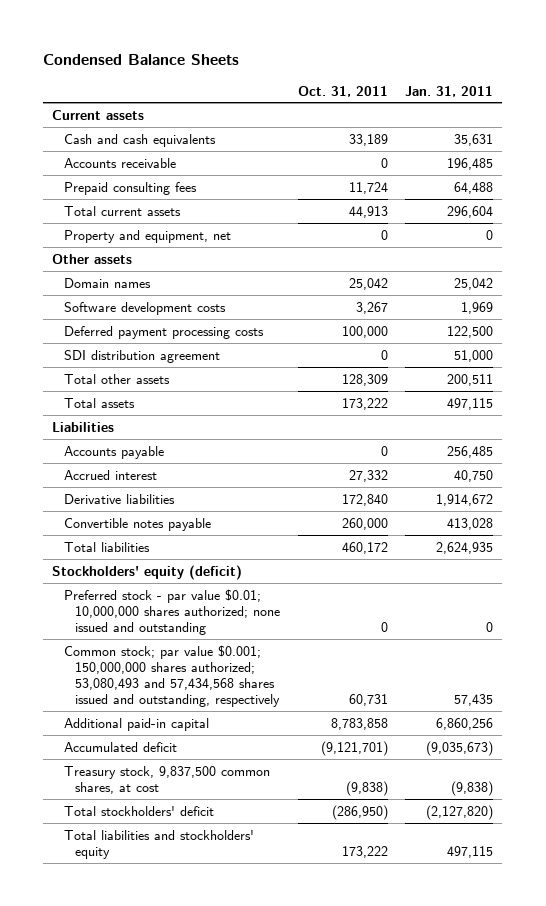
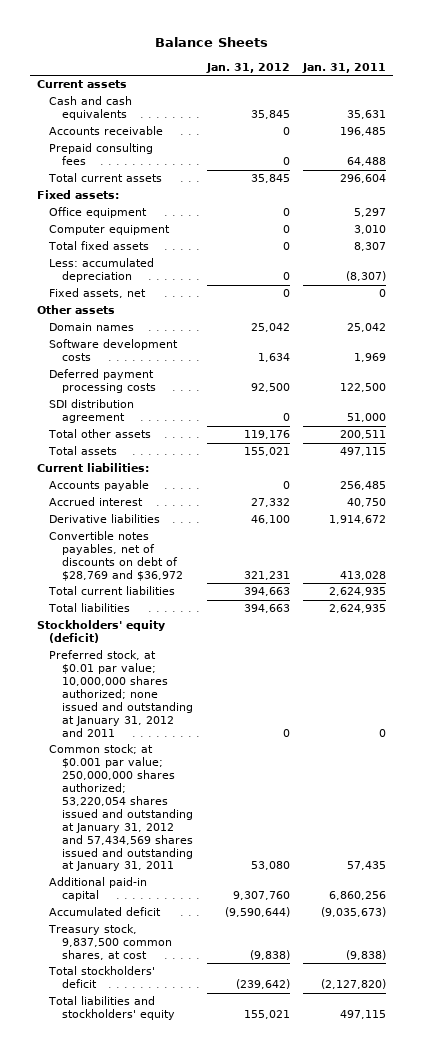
- Condensed Balance Sheets
+ Balance Sheets
- | Oct. 31, 2011 | Jan. 31, 2011
+ | Jan. 31, 2012 | Jan. 31, 2011
- Property and equipment, net | 0 | 0
+ Fixed assets:
+ Office equipment | 0 | 5,297
+ Computer equipment | 0 | 3,010
+ Total fixed assets | 0 | 8,307
+ Less: accumulated depreciation | 0 | (8,307)
+ Fixed assets, net | 0 | 0
- Liabilities
+ Current liabilities:
- Convertible notes payable | 260,000 | 413,028
+ Convertible notes payables, net of discounts on debt of $28,769 and $36,972 | 321,231 | 413,028
+ Total current liabilities | 394,663 | 2,624,935
- Preferred stock - par value $0.01; 10,000,000 shares authorized; none issued and outstanding | 0 | 0
- Common stock; par value $0.001; 150,000,000 shares authorized; 53,080,493 and 57,434,568 shares issued and outstanding, respectively | 60,731 | 57,435
+ Preferred stock, at $0.01 par value; 10,000,000 shares authorized; none issued and outstanding at January 31, 2012 and 2011 | 0 | 0
+ Common stock; at $0.001 par value; 250,000,000 shares authorized; 53,220,054 shares issued and outstanding at January 31, 2012 and 57,434,569 shares issued and outstanding at January 31, 2011 | 53,080 | 57,435

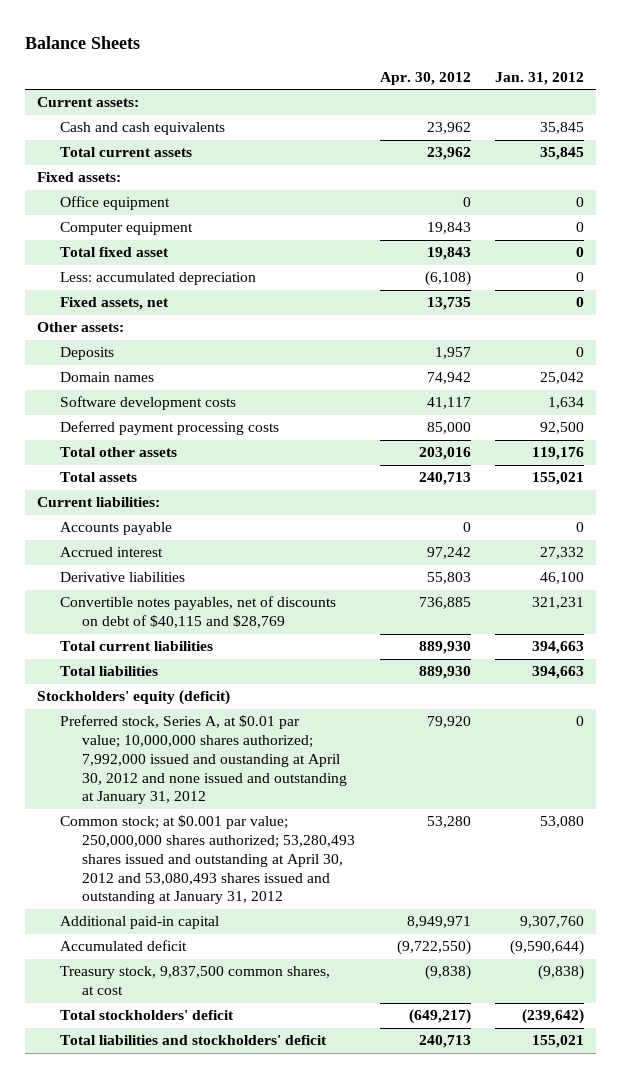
- | Jan. 31, 2012 | Jan. 31, 2011
+ | Apr. 30, 2012 | Jan. 31, 2012
- Current assets
+ Current assets:
- Accounts receivable | 0 | 196,485
- Prepaid consulting fees | 0 | 64,488
- Total fixed assets | 0 | 8,307
+ Total fixed asset | 19,843 | 0
- Other assets
+ Other assets:
+ Deposits | 1,957 | 0
- SDI distribution agreement | 0 | 51,000
- Convertible notes payables, net of discounts on debt of $28,769 and $36,972 | 321,231 | 413,028
+ Convertible notes payables, net of discounts on debt of $40,115 and $28,769 | 736,885 | 321,231
- Preferred stock, at $0.01 par value; 10,000,000 shares authorized; none issued and outstanding at January 31, 2012 and 2011 | 0 | 0
- Common stock; at $0.001 par value; 250,000,000 shares authorized; 53,220,054 shares issued and outstanding at January 31, 2012 and 57,434,569 shares issued and outstanding at January 31, 2011 | 53,080 | 57,435
+ Preferred stock, Series A, at $0.01 par value; 10,000,000 shares authorized; 7,992,000 issued and oustanding at April 30, 2012 and none issued and outstanding at January 31, 2012 | 79,920 | 0
+ Common stock; at $0.001 par value; 250,000,000 shares authorized; 53,280,493 shares issued and outstanding at April 30, 2012 and 53,080,493 shares issued and outstanding at January 31, 2012 | 53,280 | 53,080
- Total liabilities and stockholders' equity | 155,021 | 497,115
+ Total liabilities and stockholders' deficit | 240,713 | 155,021

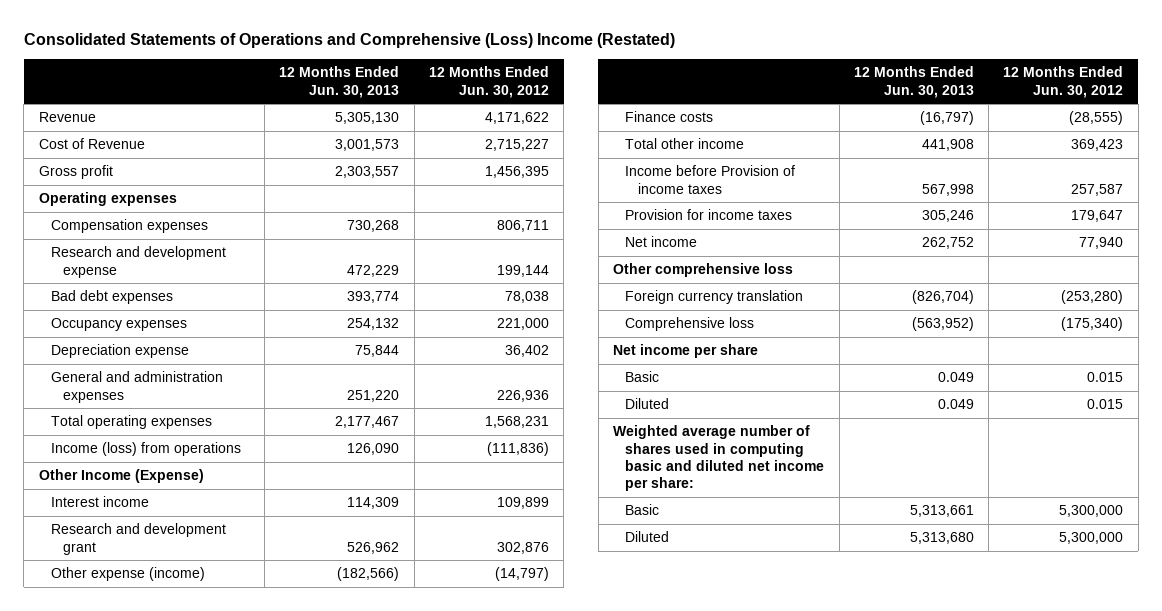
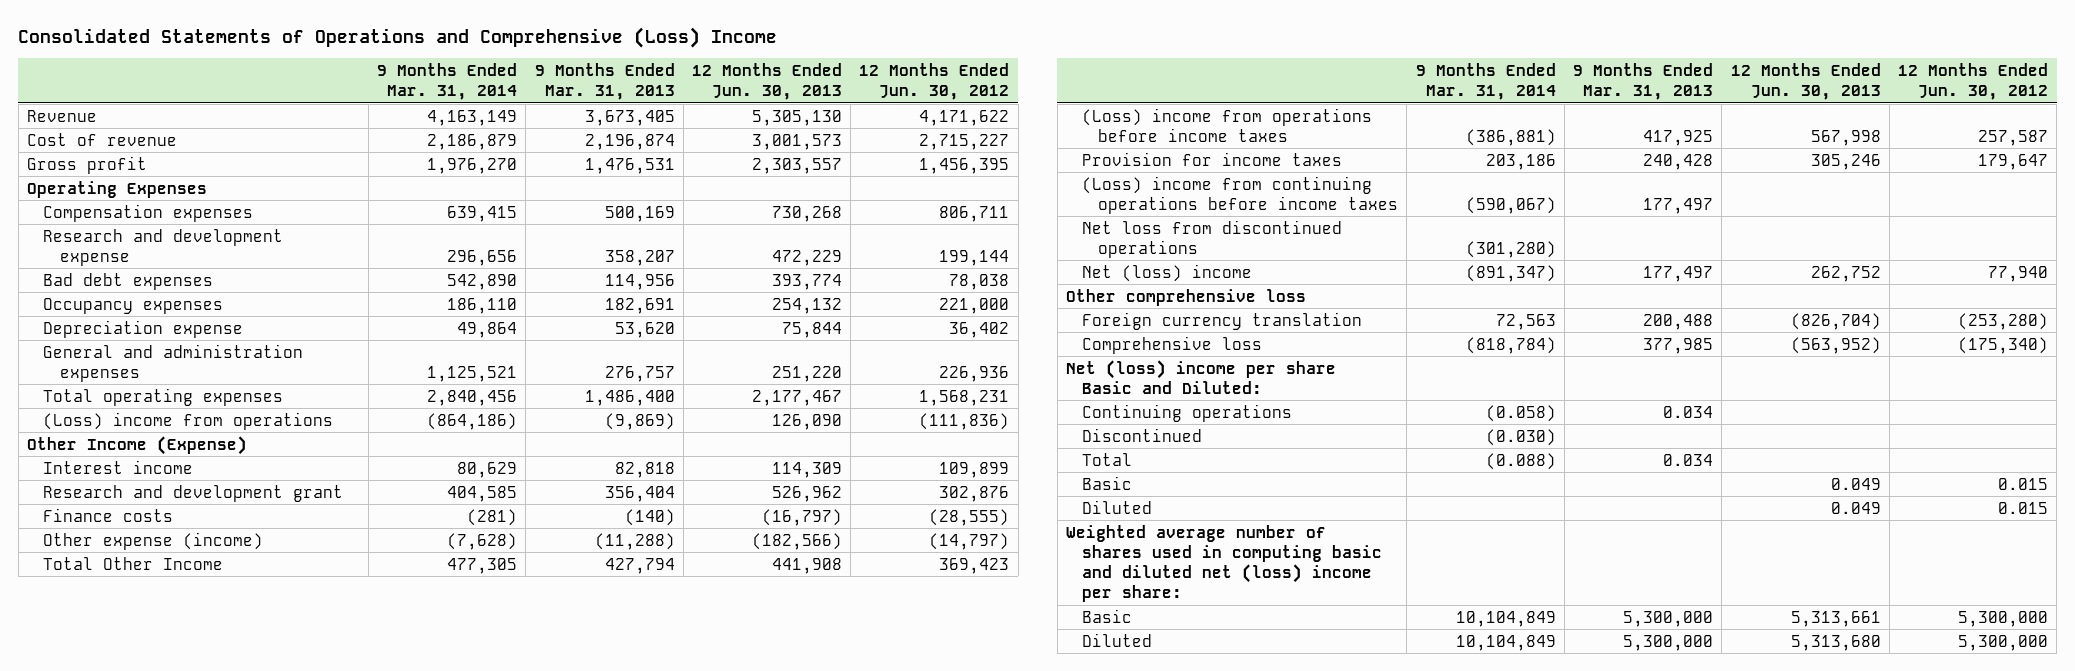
- Consolidated Statements of Operations and Comprehensive (Loss) Income (Restated)
+ Consolidated Statements of Operations and Comprehensive (Loss) Income
- | 12 Months Ended Jun. 30, 2013 | 12 Months Ended Jun. 30, 2012
+ | 9 Months Ended Mar. 31, 2014 | 9 Months Ended Mar. 31, 2013 | 12 Months Ended Jun. 30, 2013 | 12 Months Ended Jun. 30, 2012
- Cost of Revenue | 3,001,573 | 2,715,227
+ Cost of revenue | 2,186,879 | 2,196,874 | 3,001,573 | 2,715,227
- Operating expenses
+ Operating Expenses
- Income (loss) from operations | 126,090 | (111,836)
+ (Loss) income from operations | (864,186) | (9,869) | 126,090 | (111,836)
- Total other income | 441,908 | 369,423
- Income before Provision of income taxes | 567,998 | 257,587
moved down: Other expense (income) | (7,628) | (11,288) | (182,566) | (14,797)
+ Total Other Income | 477,305 | 427,794 | 441,908 | 369,423
+ (Loss) income from operations before income taxes | (386,881) | 417,925 | 567,998 | 257,587
- Net income | 262,752 | 77,940
+ (Loss) income from continuing operations before income taxes | (590,067) | 177,497 | |
+ Net loss from discontinued operations | (301,280) | | |
+ Net (loss) income | (891,347) | 177,497 | 262,752 | 77,940
- Net income per share
+ Net (loss) income per share Basic and Diluted:
+ Continuing operations | (0.058) | 0.034 | |
+ Discontinued | (0.030) | | |
+ Total | (0.088) | 0.034 | |
- Weighted average number of shares used in computing basic and diluted net income per share:
+ Weighted average number of shares used in computing basic and diluted net (loss) income per share:

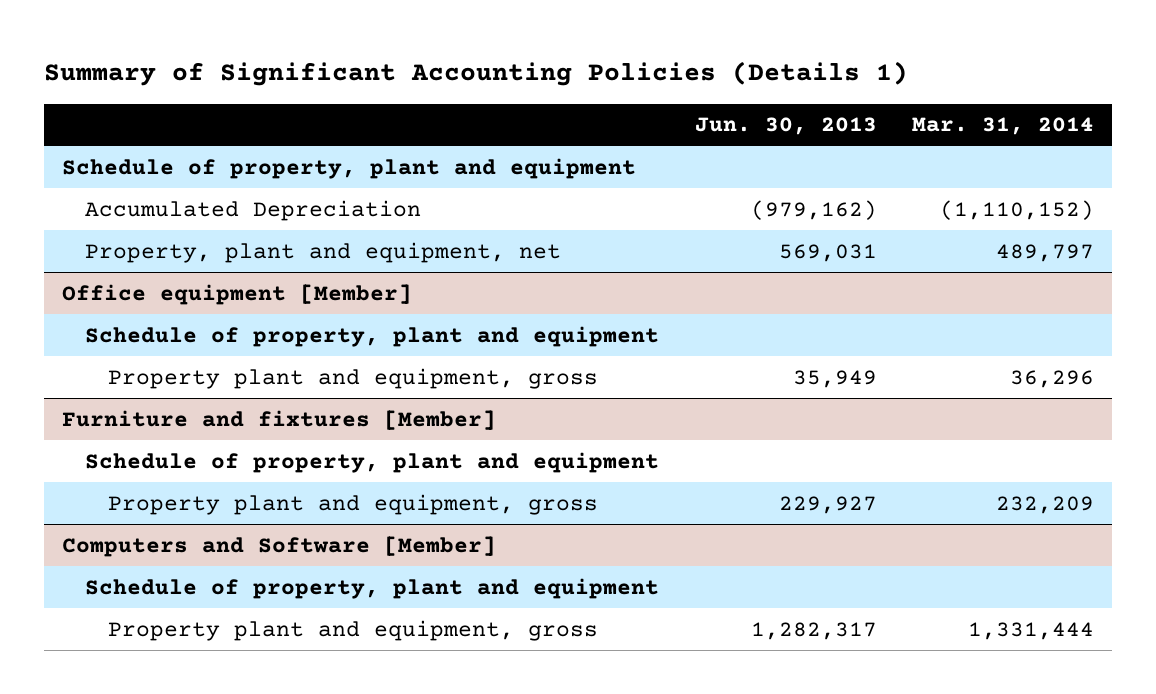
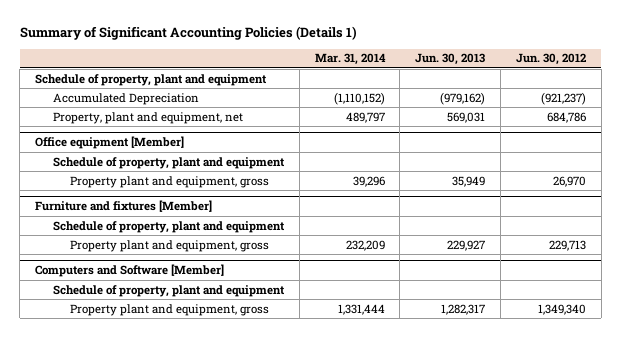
- | Jun. 30, 2013 | Mar. 31, 2014
+ | Mar. 31, 2014 | Jun. 30, 2013 | Jun. 30, 2012
@ Office equipment [Member]
- Property plant and equipment, gross | 35,949 | 36,296
+ Property plant and equipment, gross | 39,296 | 35,949 | 26,970

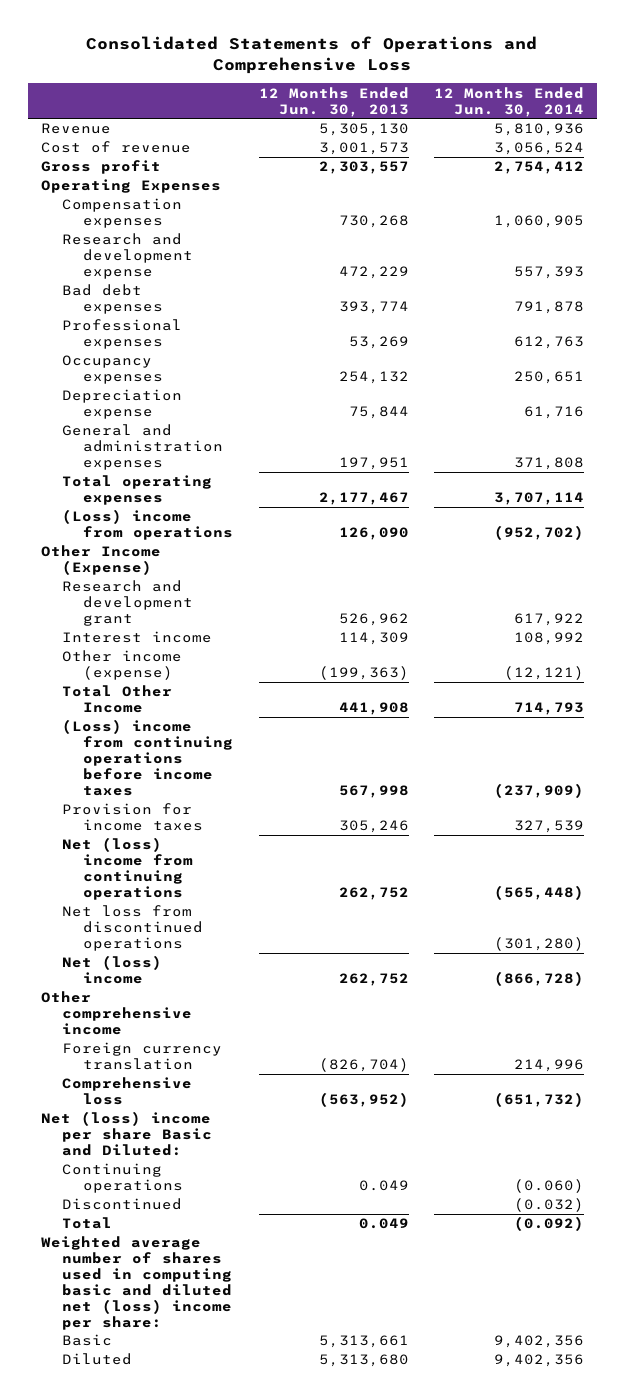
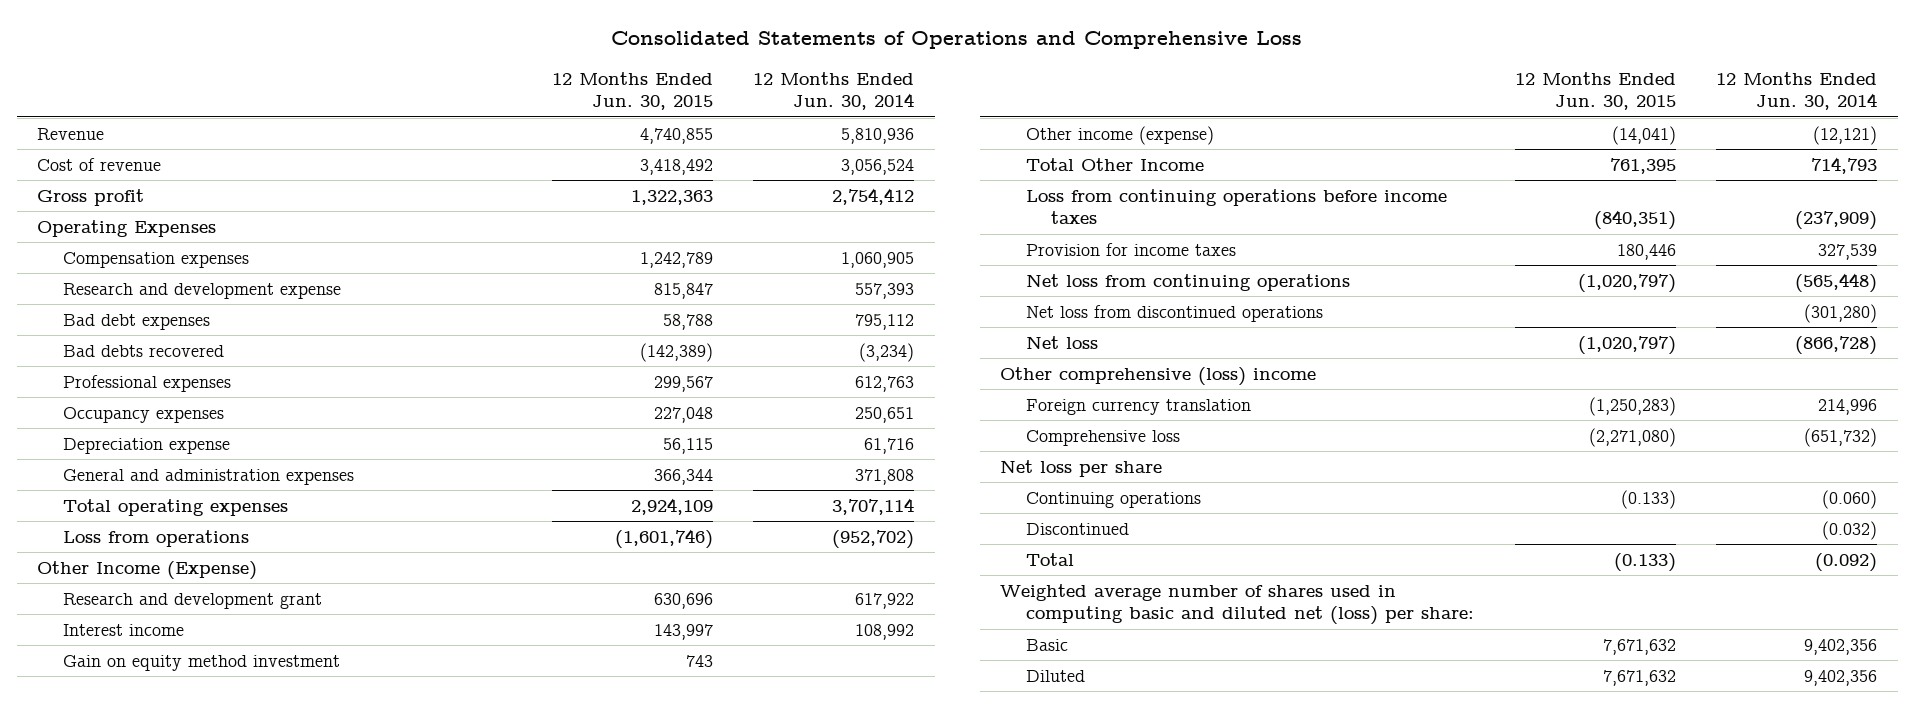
- | 12 Months Ended Jun. 30, 2013 | 12 Months Ended Jun. 30, 2014
+ | 12 Months Ended Jun. 30, 2015 | 12 Months Ended Jun. 30, 2014
- Bad debt expenses | 393,774 | 791,878
+ Bad debt expenses | 58,788 | 795,112
+ Bad debts recovered | (142,389) | (3,234)
- (Loss) income from operations | 126,090 | (952,702)
+ Loss from operations | (1,601,746) | (952,702)
+ Gain on equity method investment | 743 |
- (Loss) income from continuing operations before income taxes | 567,998 | (237,909)
+ Loss from continuing operations before income taxes | (840,351) | (237,909)
- Net (loss) income from continuing operations | 262,752 | (565,448)
+ Net loss from continuing operations | (1,020,797) | (565,448)
- Net (loss) income | 262,752 | (866,728)
- Other comprehensive income
+ Net loss | (1,020,797) | (866,728)
+ Other comprehensive (loss) income
- Net (loss) income per share Basic and Diluted:
+ Net loss per share
- Weighted average number of shares used in computing basic and diluted net (loss) income per share:
+ Weighted average number of shares used in computing basic and diluted net (loss) per share:

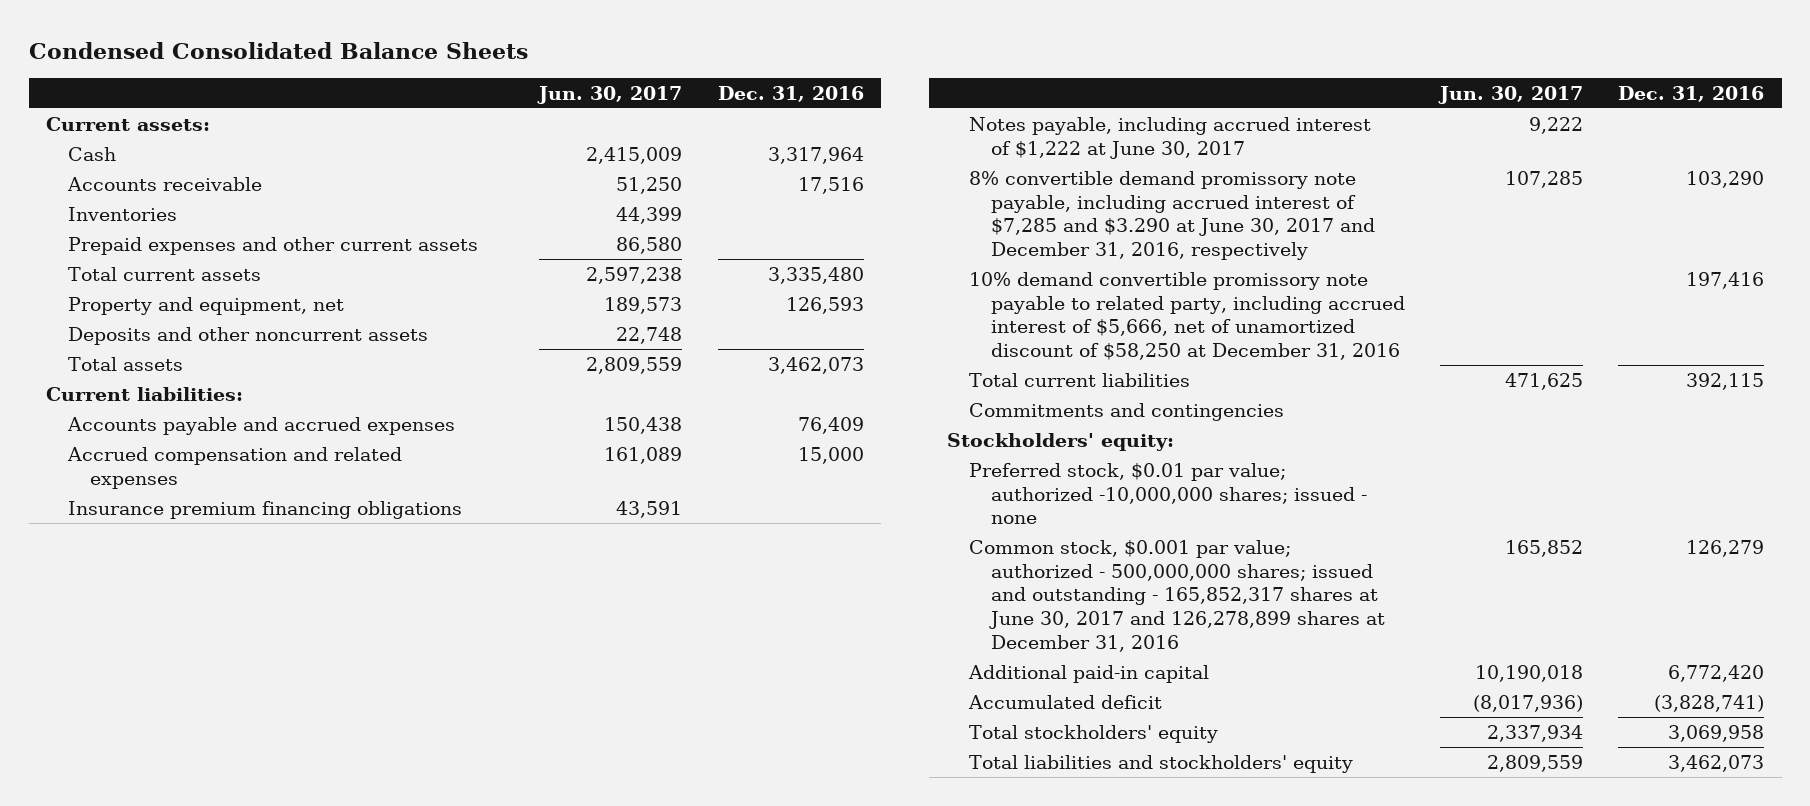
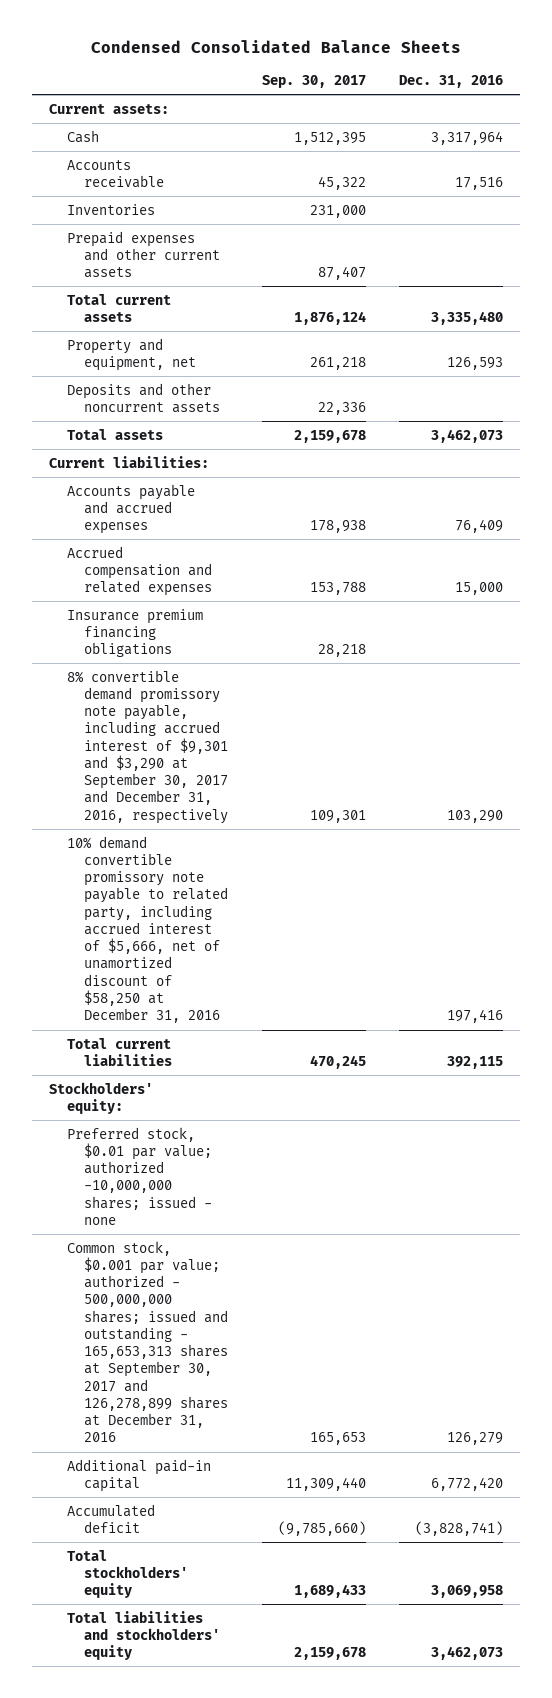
- | Jun. 30, 2017 | Dec. 31, 2016
+ | Sep. 30, 2017 | Dec. 31, 2016
- Notes payable, including accrued interest of $1,222 at June 30, 2017 | 9,222 |
- 8% convertible demand promissory note payable, including accrued interest of $7,285 and $3.290 at June 30, 2017 and December 31, 2016, respectively | 107,285 | 103,290
+ 8% convertible demand promissory note payable, including accrued interest of $9,301 and $3,290 at September 30, 2017 and December 31, 2016, respectively | 109,301 | 103,290
- Commitments and contingencies
- Common stock, $0.001 par value; authorized - 500,000,000 shares; issued and outstanding - 165,852,317 shares at June 30, 2017 and 126,278,899 shares at December 31, 2016 | 165,852 | 126,279
+ Common stock, $0.001 par value; authorized - 500,000,000 shares; issued and outstanding - 165,653,313 shares at September 30, 2017 and 126,278,899 shares at December 31, 2016 | 165,653 | 126,279

